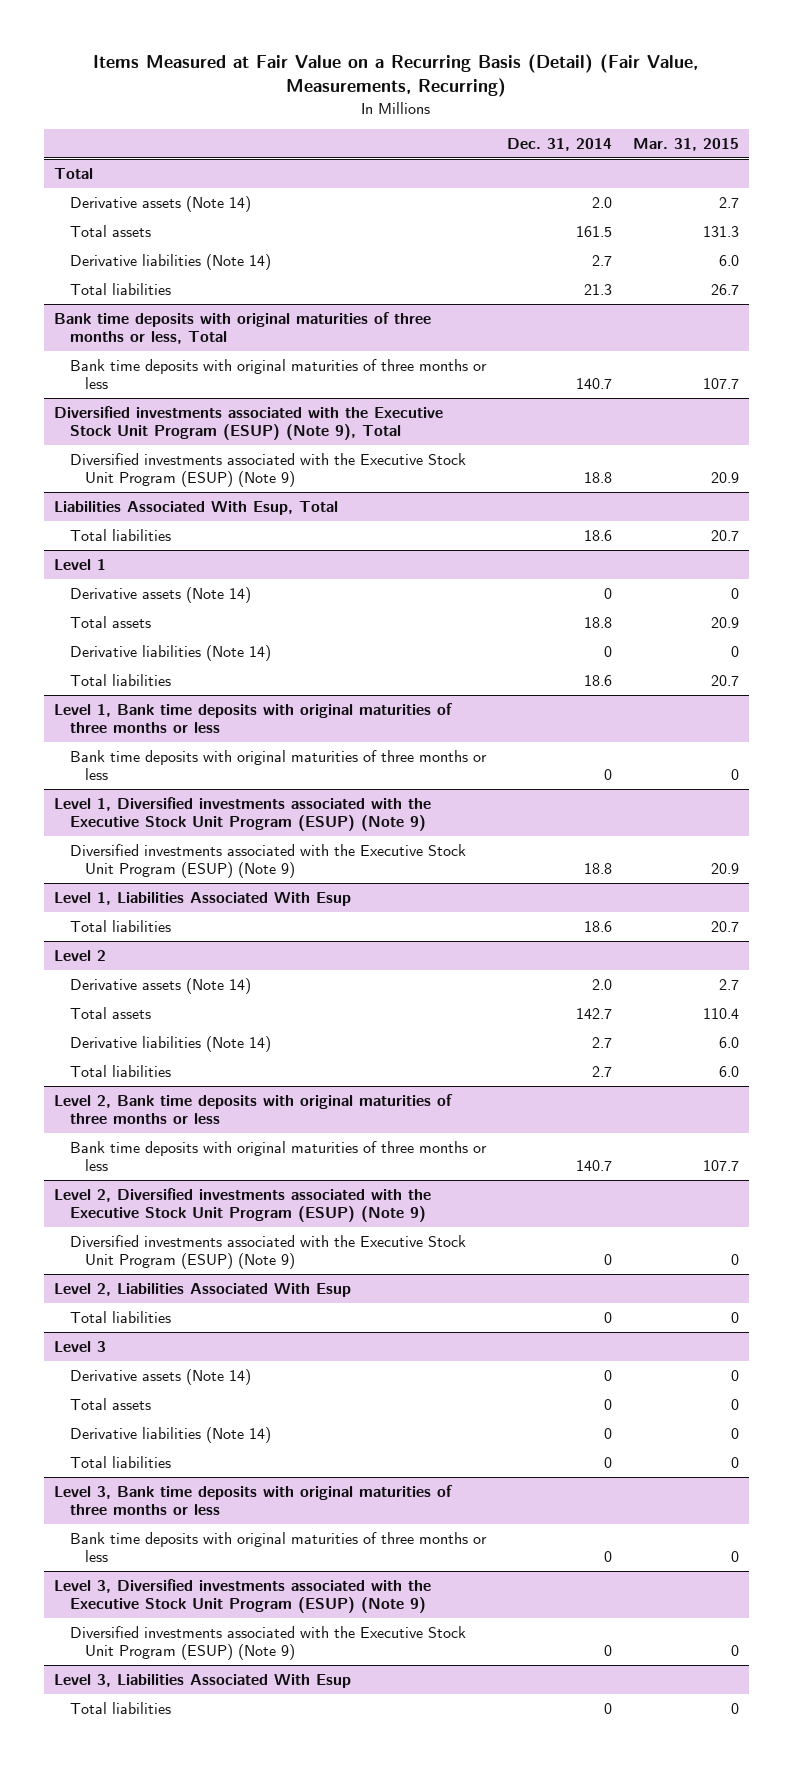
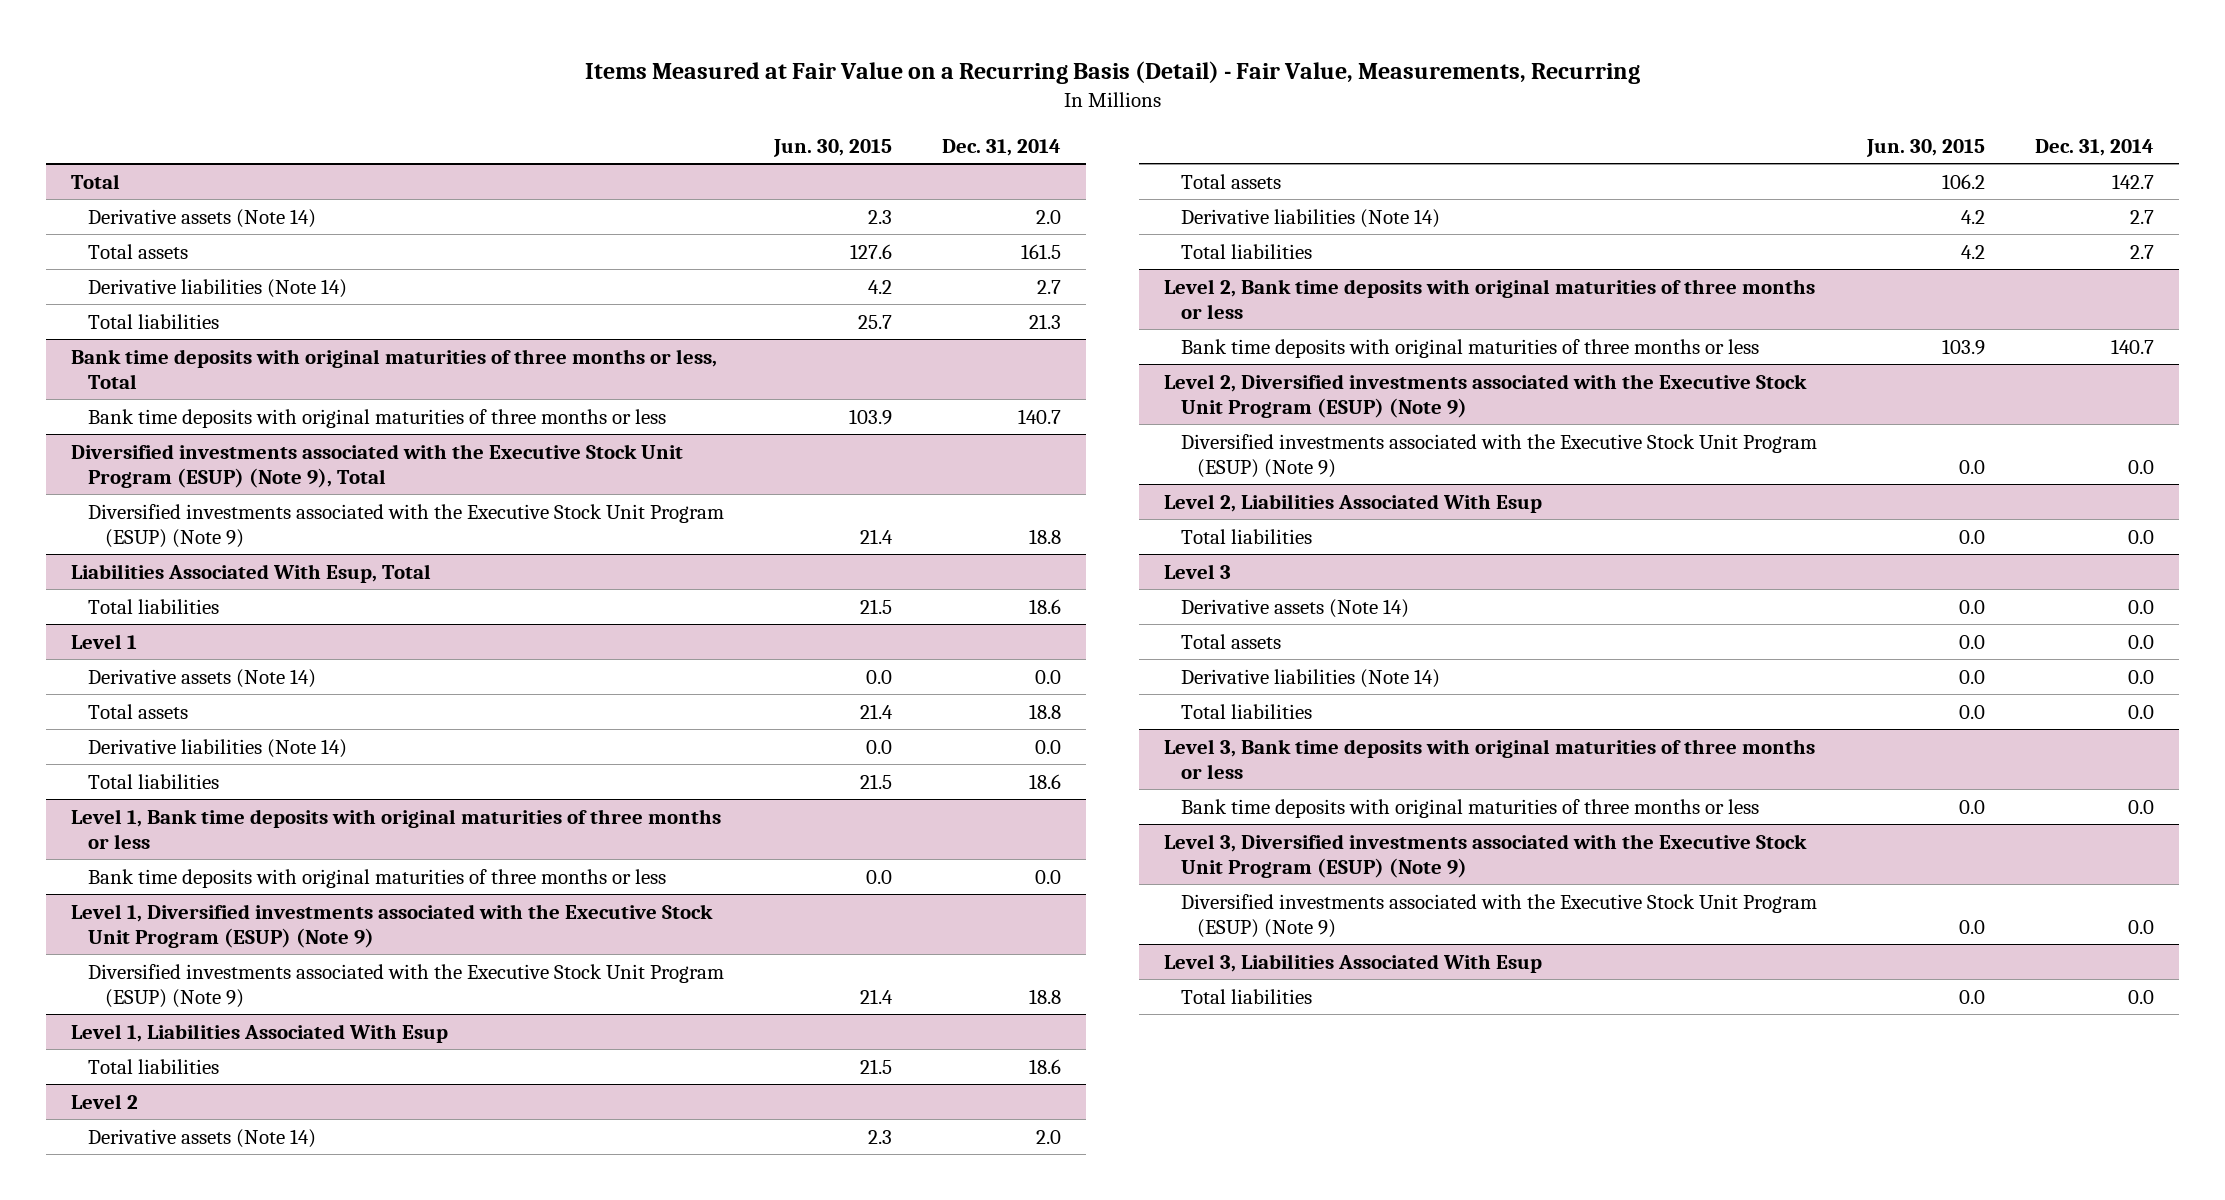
- Items Measured at Fair Value on a Recurring Basis (Detail) (Fair Value, Measurements, Recurring)
+ Items Measured at Fair Value on a Recurring Basis (Detail) - Fair Value, Measurements, Recurring
- | Dec. 31, 2014 | Mar. 31, 2015
+ | Jun. 30, 2015 | Dec. 31, 2014
@ Level 1
- Derivative assets (Note 14) | 0 | 0
+ Derivative assets (Note 14) | 0.0 | 0.0
- Derivative liabilities (Note 14) | 0 | 0
+ Derivative liabilities (Note 14) | 0.0 | 0.0
@ Level 1, Bank time deposits with original maturities of three months or less
- Bank time deposits with original maturities of three months or less | 0 | 0
+ Bank time deposits with original maturities of three months or less | 0.0 | 0.0
@ Level 2, Diversified investments associated with the Executive Stock Unit Program (ESUP) (Note 9)
- Diversified investments associated with the Executive Stock Unit Program (ESUP) (Note 9) | 0 | 0
+ Diversified investments associated with the Executive Stock Unit Program (ESUP) (Note 9) | 0.0 | 0.0
@ Level 2, Liabilities Associated With Esup
- Total liabilities | 0 | 0
+ Total liabilities | 0.0 | 0.0
@ Level 3
- Derivative assets (Note 14) | 0 | 0
- Total assets | 0 | 0
- Derivative liabilities (Note 14) | 0 | 0
- Total liabilities | 0 | 0
+ Derivative assets (Note 14) | 0.0 | 0.0
+ Total assets | 0.0 | 0.0
+ Derivative liabilities (Note 14) | 0.0 | 0.0
+ Total liabilities | 0.0 | 0.0
@ Level 3, Bank time deposits with original maturities of three months or less
- Bank time deposits with original maturities of three months or less | 0 | 0
+ Bank time deposits with original maturities of three months or less | 0.0 | 0.0
@ Level 3, Diversified investments associated with the Executive Stock Unit Program (ESUP) (Note 9)
- Diversified investments associated with the Executive Stock Unit Program (ESUP) (Note 9) | 0 | 0
+ Diversified investments associated with the Executive Stock Unit Program (ESUP) (Note 9) | 0.0 | 0.0
@ Level 3, Liabilities Associated With Esup
- Total liabilities | 0 | 0
+ Total liabilities | 0.0 | 0.0

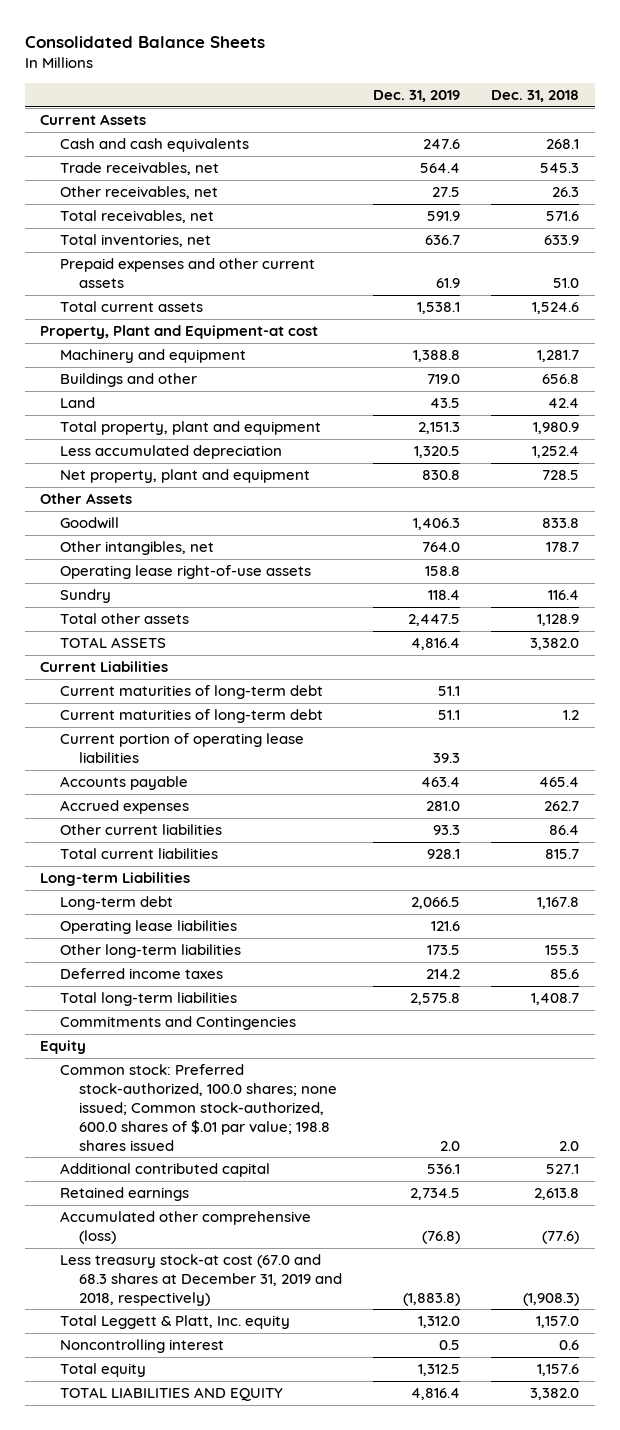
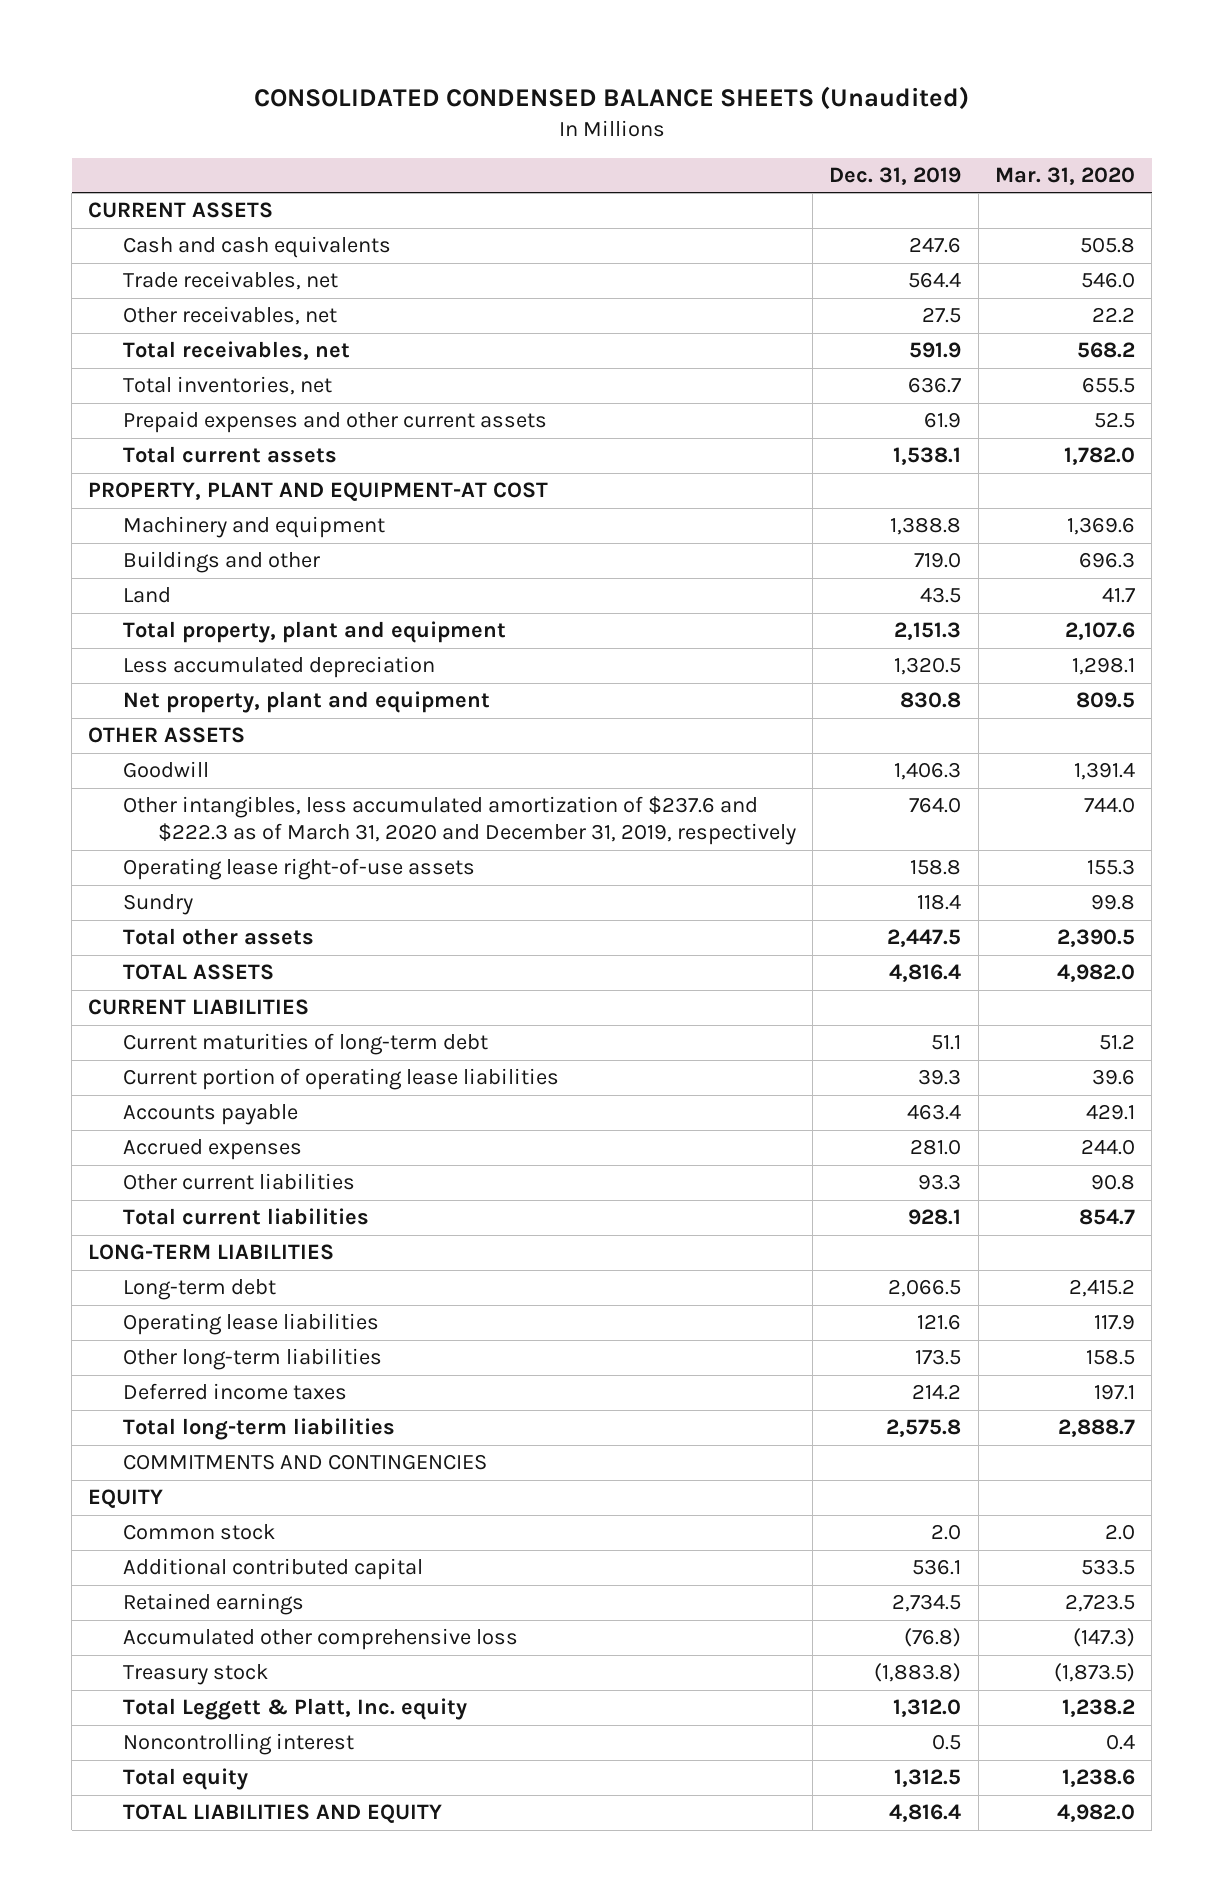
- Consolidated Balance Sheets
+ CONSOLIDATED CONDENSED BALANCE SHEETS (Unaudited)
- | Dec. 31, 2019 | Dec. 31, 2018
+ | Dec. 31, 2019 | Mar. 31, 2020
- Current Assets
+ CURRENT ASSETS
- Property, Plant and Equipment-at cost
+ PROPERTY, PLANT AND EQUIPMENT-AT COST
- Other Assets
+ OTHER ASSETS
- Other intangibles, net | 764.0 | 178.7
+ Other intangibles, less accumulated amortization of $237.6 and $222.3 as of March 31, 2020 and December 31, 2019, respectively | 764.0 | 744.0
- Current Liabilities
- Current maturities of long-term debt | 51.1 |
+ CURRENT LIABILITIES
- Long-term Liabilities
+ LONG-TERM LIABILITIES
- Commitments and Contingencies
- Equity
- Common stock: Preferred stock-authorized, 100.0 shares; none issued; Common stock-authorized, 600.0 shares of $.01 par value; 198.8 shares issued | 2.0 | 2.0
+ COMMITMENTS AND CONTINGENCIES
+ EQUITY
+ Common stock | 2.0 | 2.0
- Accumulated other comprehensive (loss) | (76.8) | (77.6)
- Less treasury stock-at cost (67.0 and 68.3 shares at December 31, 2019 and 2018, respectively) | (1,883.8) | (1,908.3)
+ Accumulated other comprehensive loss | (76.8) | (147.3)
+ Treasury stock | (1,883.8) | (1,873.5)

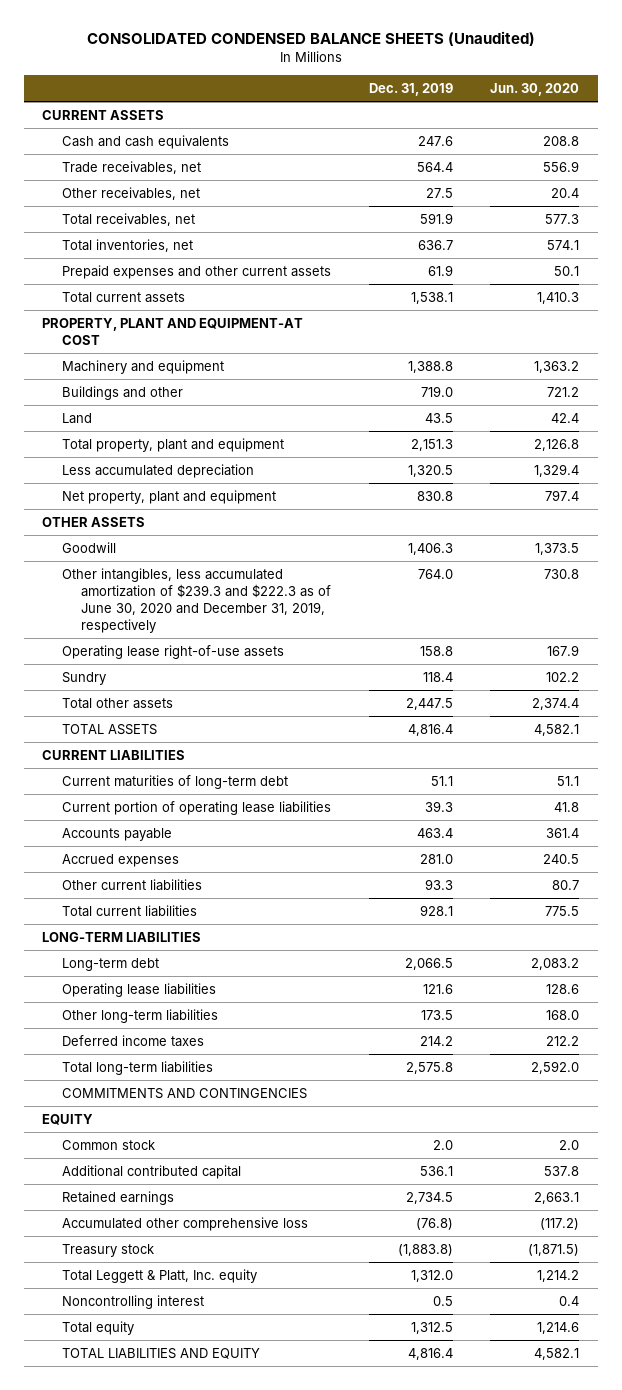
- | Dec. 31, 2019 | Mar. 31, 2020
+ | Dec. 31, 2019 | Jun. 30, 2020
- Other intangibles, less accumulated amortization of $237.6 and $222.3 as of March 31, 2020 and December 31, 2019, respectively | 764.0 | 744.0
+ Other intangibles, less accumulated amortization of $239.3 and $222.3 as of June 30, 2020 and December 31, 2019, respectively | 764.0 | 730.8

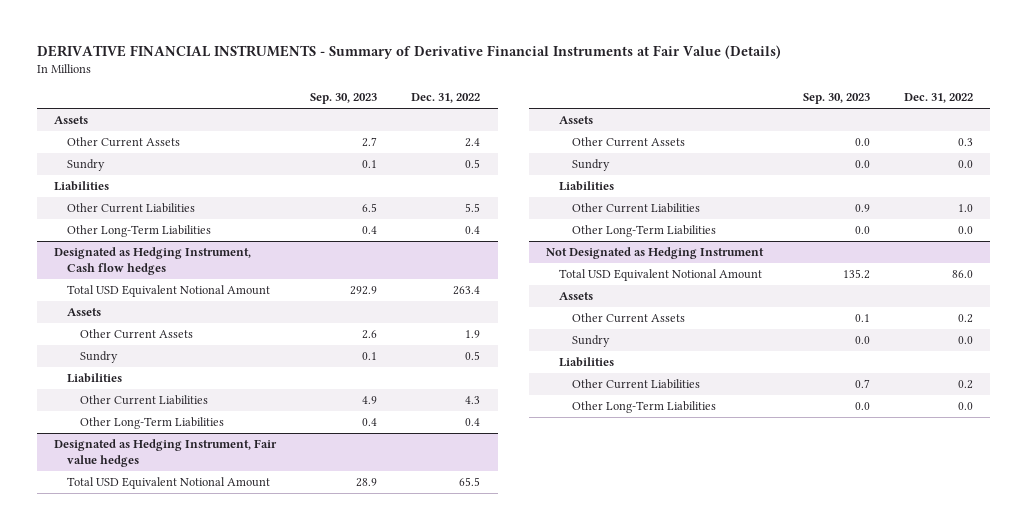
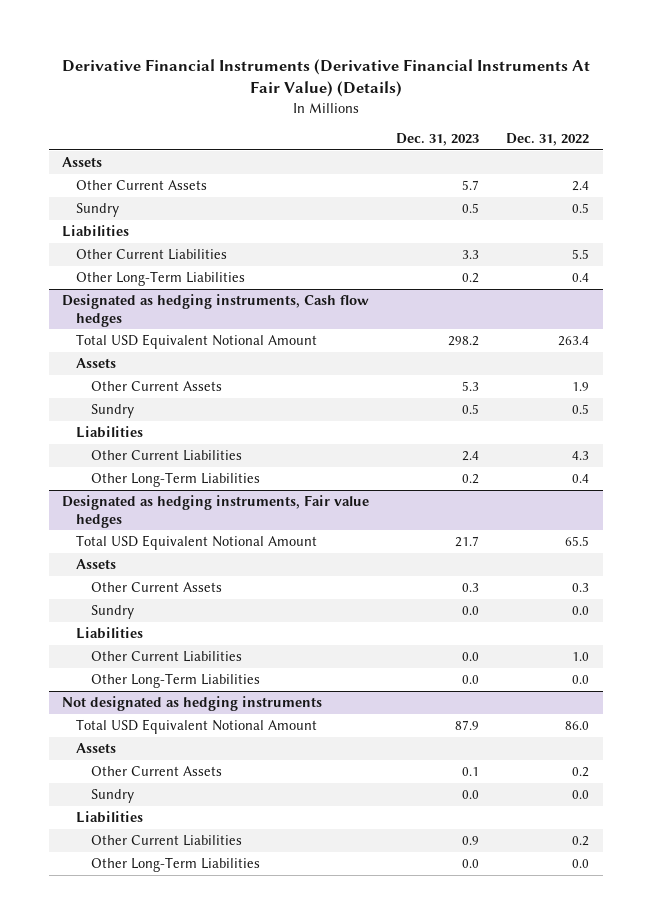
- DERIVATIVE FINANCIAL INSTRUMENTS - Summary of Derivative Financial Instruments at Fair Value (Details)
+ Derivative Financial Instruments (Derivative Financial Instruments At Fair Value) (Details)
- | Sep. 30, 2023 | Dec. 31, 2022
+ | Dec. 31, 2023 | Dec. 31, 2022
- Designated as Hedging Instrument, Cash flow hedges
+ Designated as hedging instruments, Cash flow hedges
- Designated as Hedging Instrument, Fair value hedges
+ Designated as hedging instruments, Fair value hedges
- Not Designated as Hedging Instrument
+ Not designated as hedging instruments

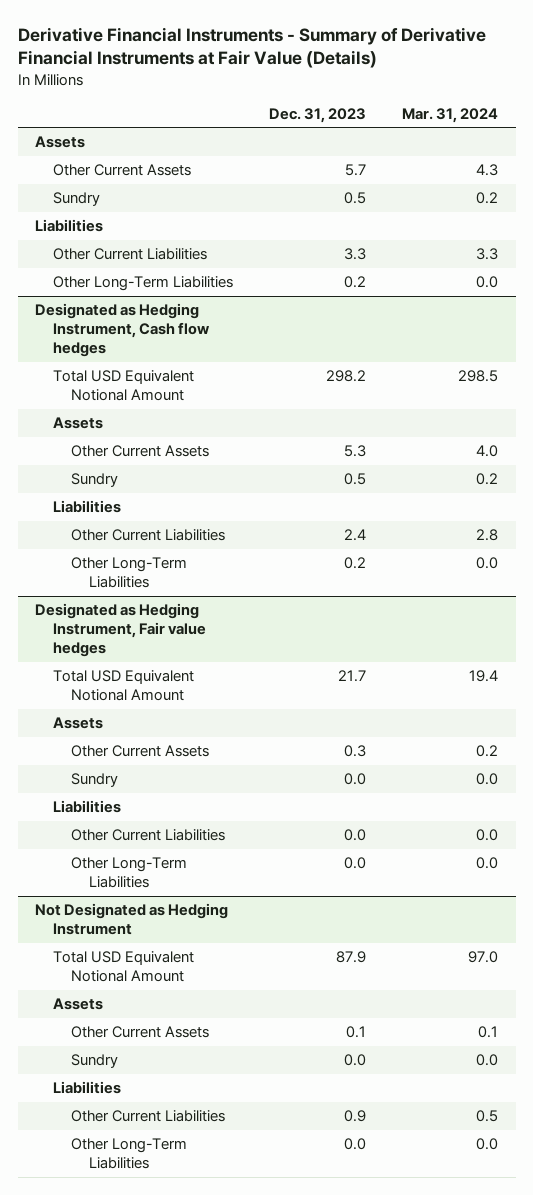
- Derivative Financial Instruments (Derivative Financial Instruments At Fair Value) (Details)
+ Derivative Financial Instruments - Summary of Derivative Financial Instruments at Fair Value (Details)
- | Dec. 31, 2023 | Dec. 31, 2022
+ | Dec. 31, 2023 | Mar. 31, 2024
- Designated as hedging instruments, Cash flow hedges
+ Designated as Hedging Instrument, Cash flow hedges
- Designated as hedging instruments, Fair value hedges
+ Designated as Hedging Instrument, Fair value hedges
- Not designated as hedging instruments
+ Not Designated as Hedging Instrument

